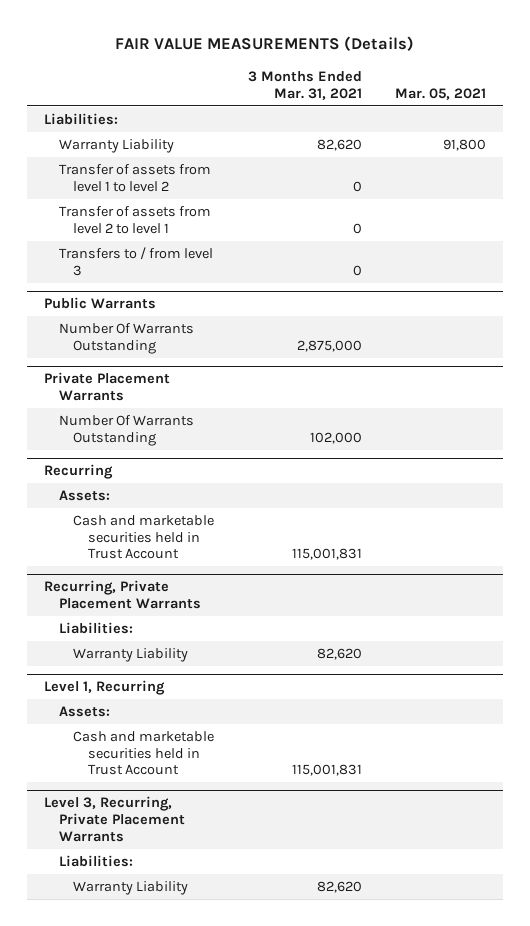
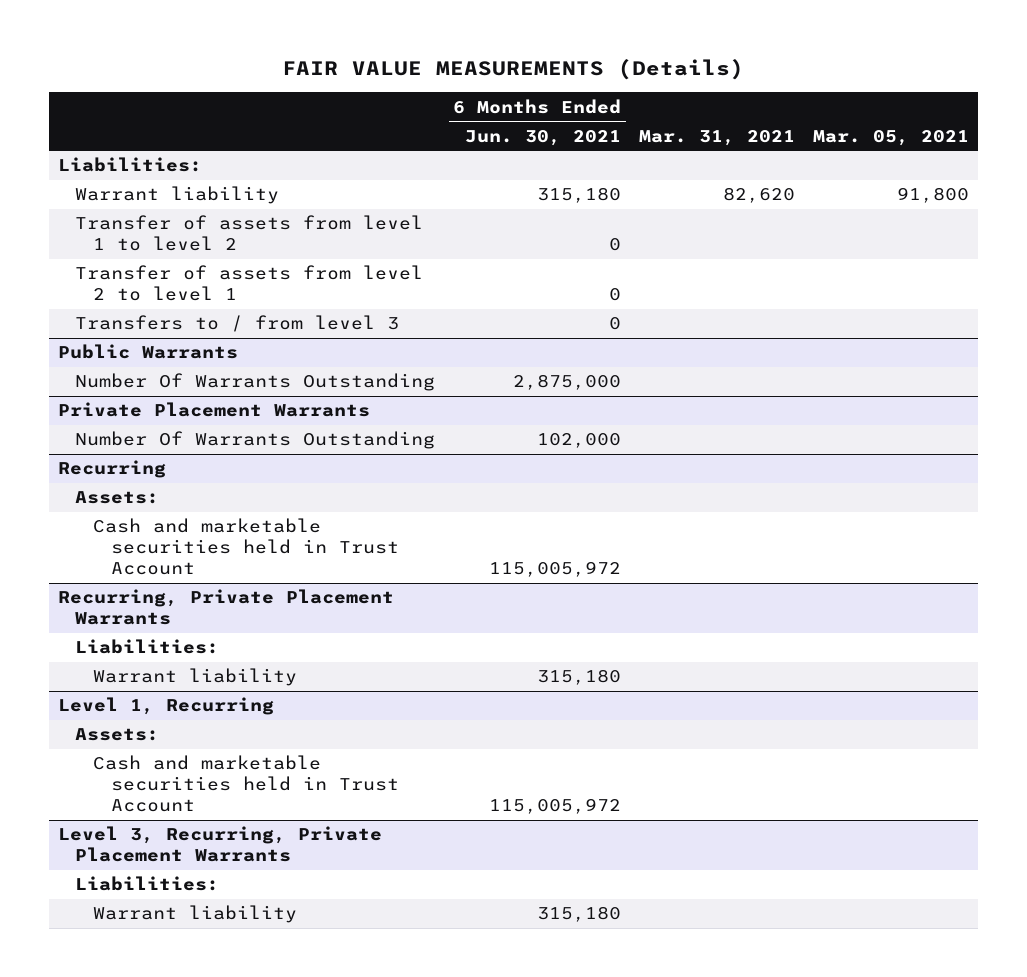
- | 3 Months Ended Mar. 31, 2021 | Mar. 05, 2021
+ | 6 Months Ended Jun. 30, 2021 | Mar. 31, 2021 | Mar. 05, 2021
- Warranty Liability | 82,620 | 91,800
+ Warrant liability | 315,180 | 82,620 | 91,800
@ Recurring, Private Placement Warrants
- Warranty Liability | 82,620 |
+ Warrant liability | 315,180 | |
@ Level 3, Recurring, Private Placement Warrants
- Warranty Liability | 82,620 |
+ Warrant liability | 315,180 | |

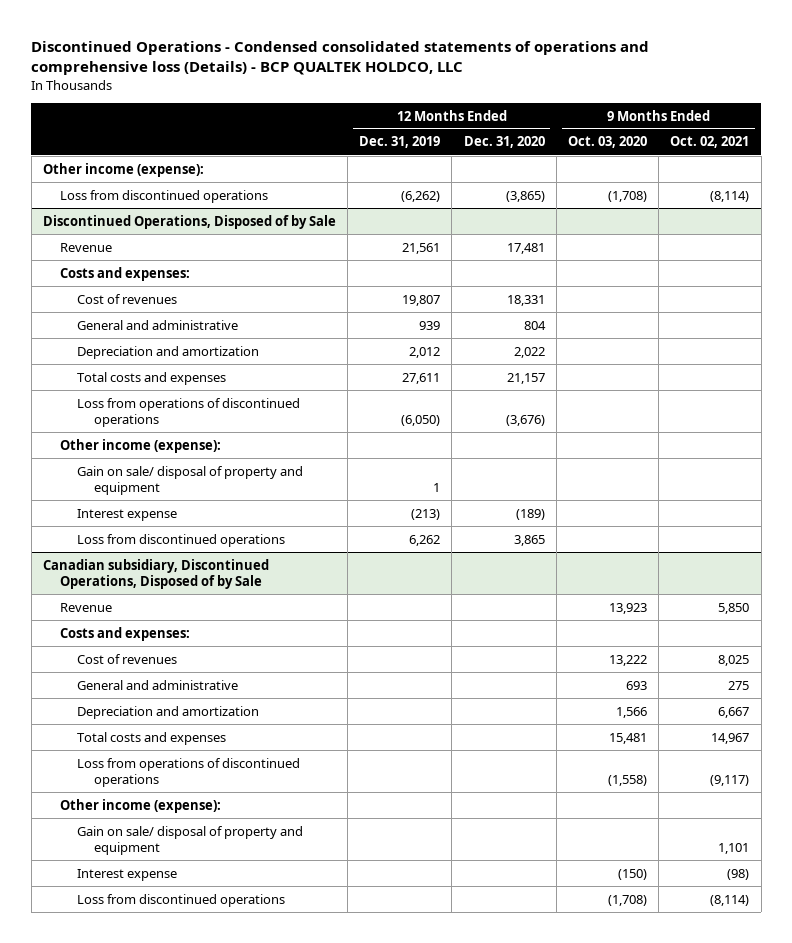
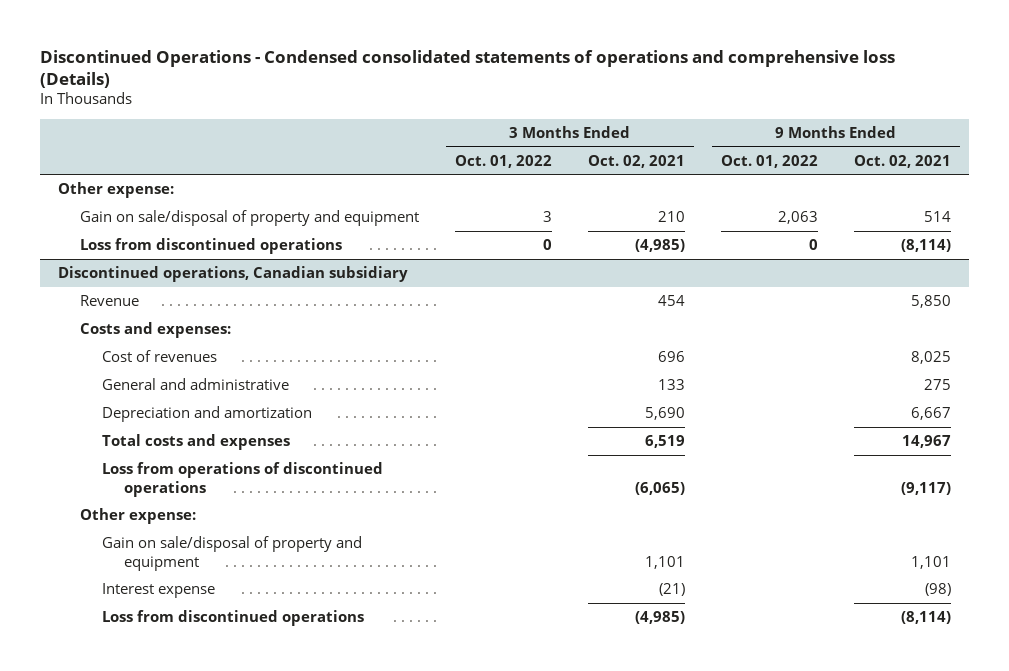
- Discontinued Operations - Condensed consolidated statements of operations and comprehensive loss (Details) - BCP QUALTEK HOLDCO, LLC
+ Discontinued Operations - Condensed consolidated statements of operations and comprehensive loss (Details)
- | 12 Months Ended Dec. 31, 2019 | 12 Months Ended Dec. 31, 2020 | 9 Months Ended Oct. 03, 2020 | 9 Months Ended Oct. 02, 2021
+ | 3 Months Ended Oct. 01, 2022 | 3 Months Ended Oct. 02, 2021 | 9 Months Ended Oct. 01, 2022 | 9 Months Ended Oct. 02, 2021
- Other income (expense):
+ Other expense:
+ Gain on sale/disposal of property and equipment | 3 | 210 | 2,063 | 514
- Discontinued Operations, Disposed of by Sale
- Revenue | 21,561 | 17,481 | |
- Costs and expenses:
- Cost of revenues | 19,807 | 18,331 | |
- General and administrative | 939 | 804 | |
- Depreciation and amortization | 2,012 | 2,022 | |
- Total costs and expenses | 27,611 | 21,157 | |
- Loss from operations of discontinued operations | (6,050) | (3,676) | |
- Other income (expense):
- Gain on sale/ disposal of property and equipment | 1 | | |
- Interest expense | (213) | (189) | |
- Loss from discontinued operations | 6,262 | 3,865 | |
- Canadian subsidiary, Discontinued Operations, Disposed of by Sale
+ Discontinued operations, Canadian subsidiary
- Other income (expense):
- Gain on sale/ disposal of property and equipment | | | | 1,101
+ Other expense:
+ Gain on sale/disposal of property and equipment | | 1,101 | | 1,101

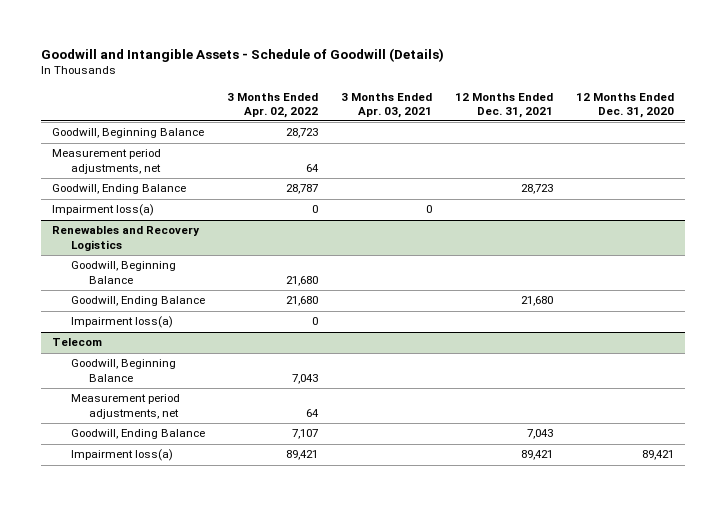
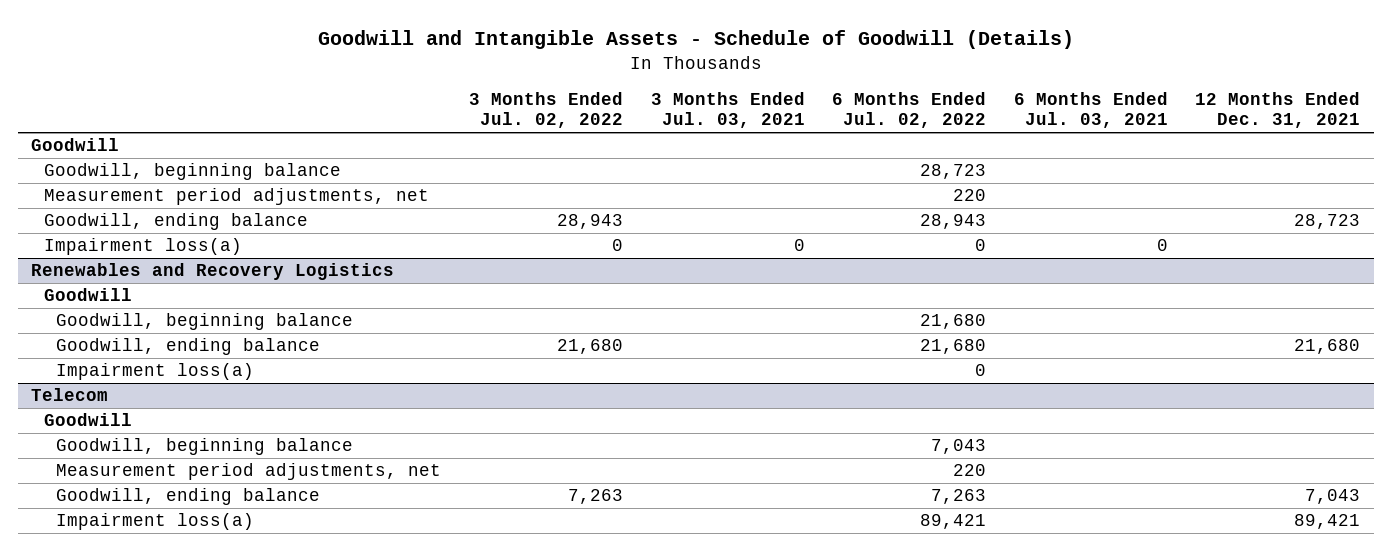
- | 3 Months Ended Apr. 02, 2022 | 3 Months Ended Apr. 03, 2021 | 12 Months Ended Dec. 31, 2021 | 12 Months Ended Dec. 31, 2020
+ | 3 Months Ended Jul. 02, 2022 | 3 Months Ended Jul. 03, 2021 | 6 Months Ended Jul. 02, 2022 | 6 Months Ended Jul. 03, 2021 | 12 Months Ended Dec. 31, 2021
- Goodwill, Beginning Balance | 28,723 | | |
+ Goodwill
+ Goodwill, beginning balance | | | 28,723 | |
- Goodwill, Ending Balance | 28,787 | | 28,723 |
+ Goodwill, ending balance | 28,943 | | 28,943 | | 28,723
@ Renewables and Recovery Logistics
- Goodwill, Beginning Balance | 21,680 | | |
- Goodwill, Ending Balance | 21,680 | | 21,680 |
+ Goodwill
+ Goodwill, beginning balance | | | 21,680 | |
+ Goodwill, ending balance | 21,680 | | 21,680 | | 21,680
@ Telecom
- Goodwill, Beginning Balance | 7,043 | | |
+ Goodwill
+ Goodwill, beginning balance | | | 7,043 | |
- Goodwill, Ending Balance | 7,107 | | 7,043 |
+ Goodwill, ending balance | 7,263 | | 7,263 | | 7,043

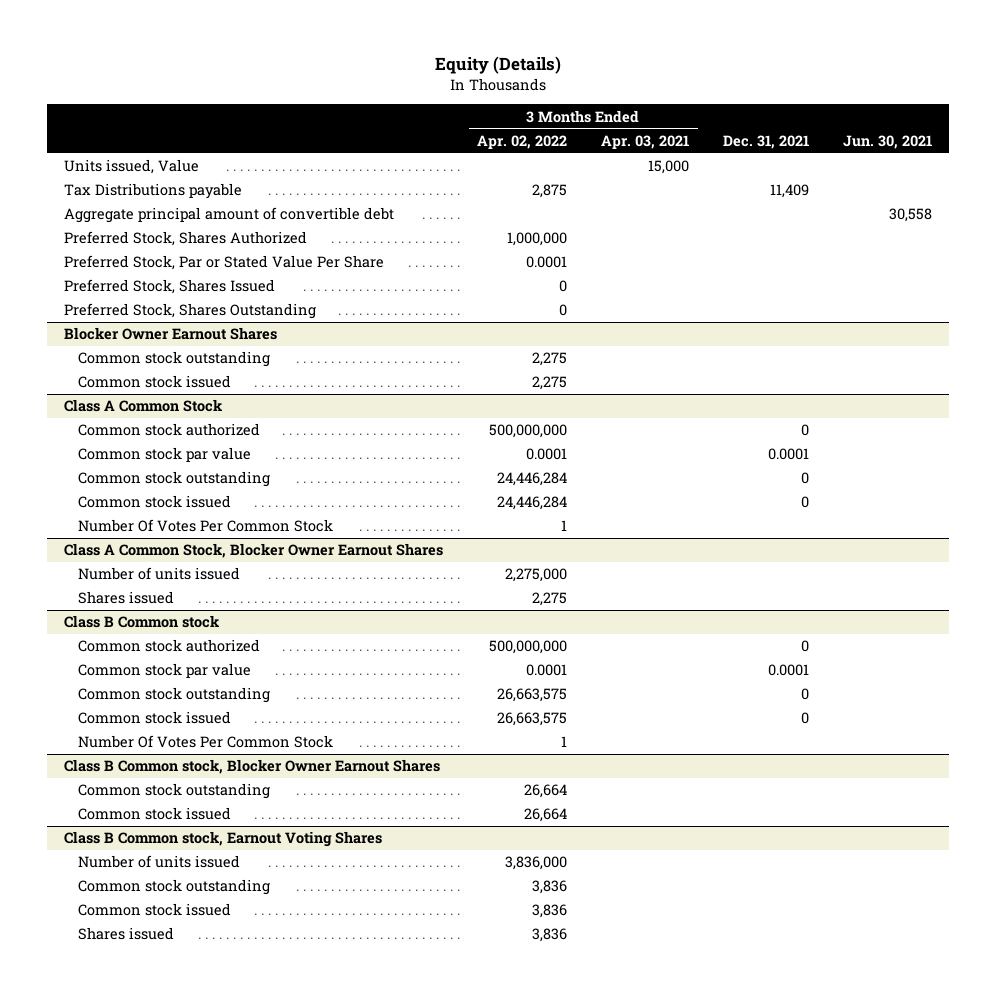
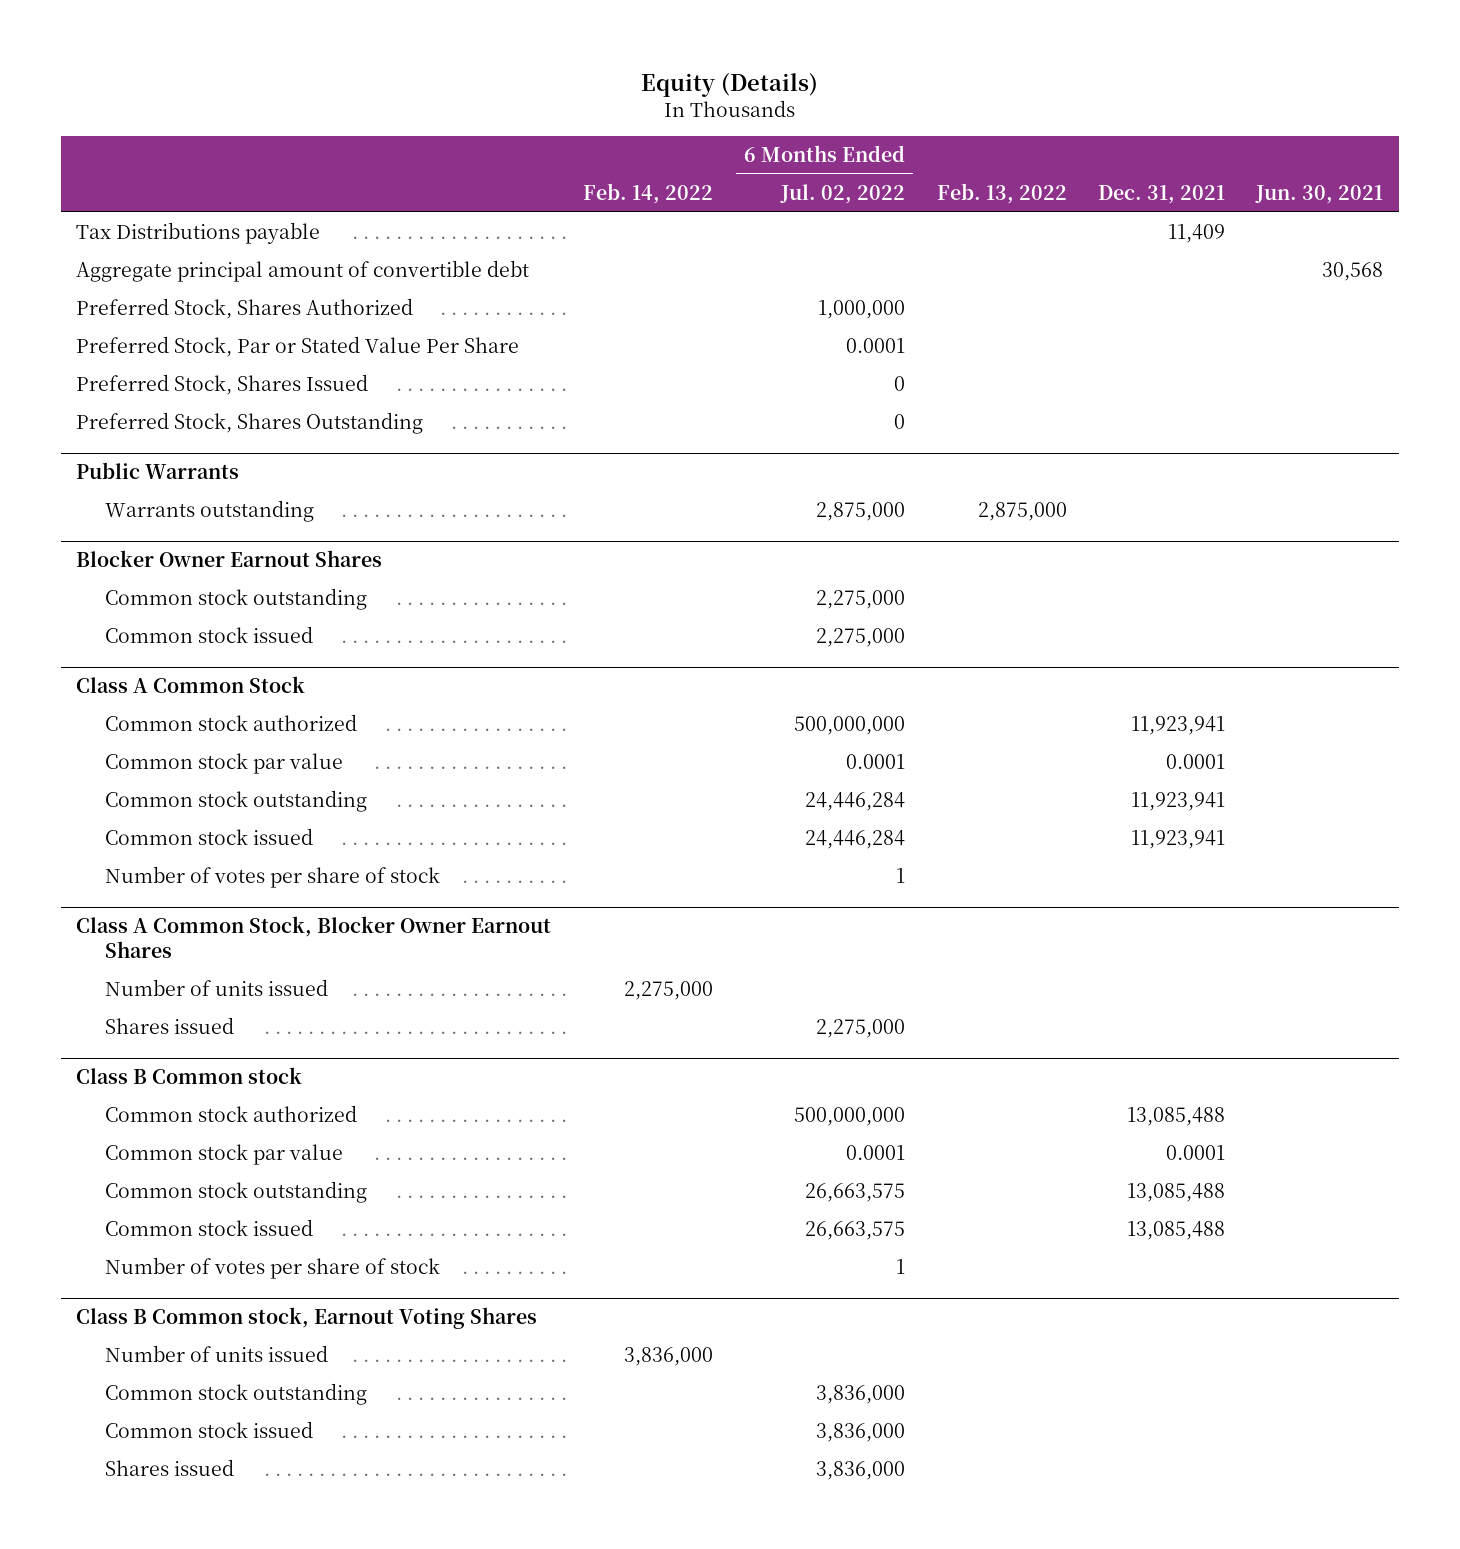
- | 3 Months Ended Apr. 02, 2022 | 3 Months Ended Apr. 03, 2021 | Dec. 31, 2021 | Jun. 30, 2021
+ | Feb. 14, 2022 | 6 Months Ended Jul. 02, 2022 | Feb. 13, 2022 | Dec. 31, 2021 | Jun. 30, 2021
- Units issued, Value | | 15,000 | |
- Aggregate principal amount of convertible debt | | | | 30,558
+ Aggregate principal amount of convertible debt | | | | | 30,568
+ Public Warrants
+ Warrants outstanding | | 2,875,000 | 2,875,000 | |
@ Class A Common Stock
- Common stock authorized | 500,000,000 | | 0 |
+ Common stock authorized | | 500,000,000 | | 11,923,941 |
- Common stock outstanding | 24,446,284 | | 0 |
- Common stock issued | 24,446,284 | | 0 |
- Number Of Votes Per Common Stock | 1 | | |
+ Common stock outstanding | | 24,446,284 | | 11,923,941 |
+ Common stock issued | | 24,446,284 | | 11,923,941 |
+ Number of votes per share of stock | | 1 | | |
@ Class B Common stock
- Common stock authorized | 500,000,000 | | 0 |
+ Common stock authorized | | 500,000,000 | | 13,085,488 |
- Common stock outstanding | 26,663,575 | | 0 |
- Common stock issued | 26,663,575 | | 0 |
- Number Of Votes Per Common Stock | 1 | | |
- Class B Common stock, Blocker Owner Earnout Shares
- Common stock outstanding | 26,664 | | |
- Common stock issued | 26,664 | | |
@ Class B Common stock
+ Common stock outstanding | | 26,663,575 | | 13,085,488 |
+ Common stock issued | | 26,663,575 | | 13,085,488 |
+ Number of votes per share of stock | | 1 | | |

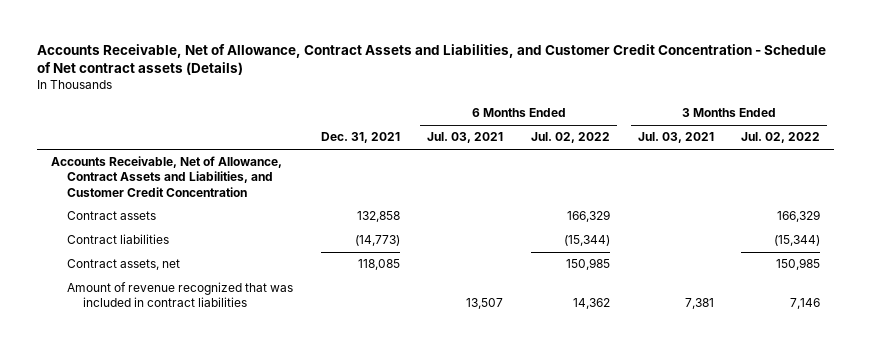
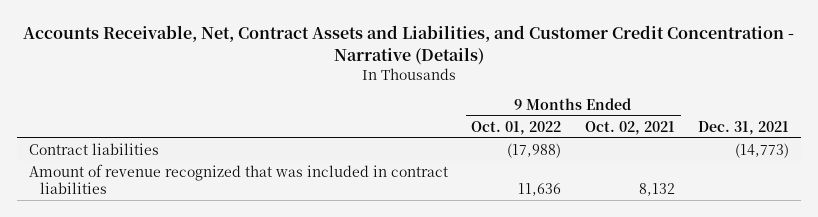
- Accounts Receivable, Net of Allowance, Contract Assets and Liabilities, and Customer Credit Concentration - Schedule of Net contract assets (Details)
+ Accounts Receivable, Net, Contract Assets and Liabilities, and Customer Credit Concentration - Narrative (Details)
- | Dec. 31, 2021 | 6 Months Ended Jul. 03, 2021 | 6 Months Ended Jul. 02, 2022 | 3 Months Ended Jul. 03, 2021 | 3 Months Ended Jul. 02, 2022
+ | 9 Months Ended Oct. 01, 2022 | 9 Months Ended Oct. 02, 2021 | Dec. 31, 2021
- Accounts Receivable, Net of Allowance, Contract Assets and Liabilities, and Customer Credit Concentration
- Contract assets | 132,858 | | 166,329 | | 166,329
- Contract assets, net | 118,085 | | 150,985 | | 150,985

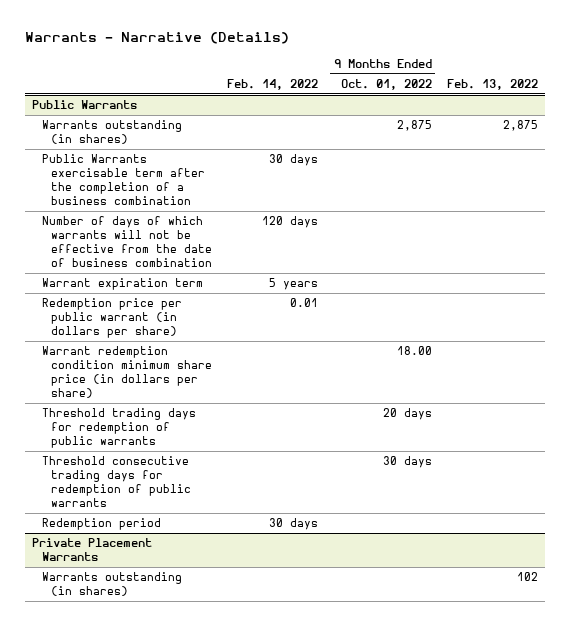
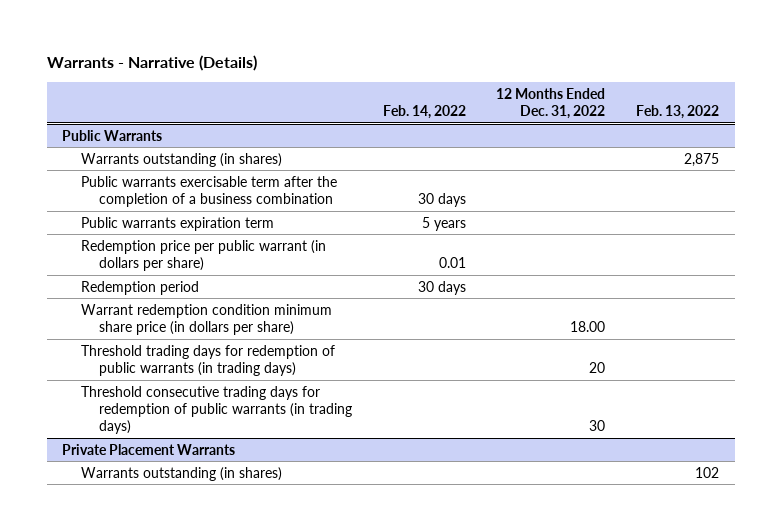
- | Feb. 14, 2022 | 9 Months Ended Oct. 01, 2022 | Feb. 13, 2022
+ | Feb. 14, 2022 | 12 Months Ended Dec. 31, 2022 | Feb. 13, 2022
@ Public Warrants
- Public Warrants exercisable term after the completion of a business combination | 30 days | |
- Number of days of which warrants will not be effective from the date of business combination | 120 days | |
- Warrant expiration term | 5 years | |
+ Public warrants exercisable term after the completion of a business combination | 30 days | |
+ Public warrants expiration term | 5 years | |
- Threshold trading days for redemption of public warrants | | 20 days |
- Threshold consecutive trading days for redemption of public warrants | | 30 days |
moved down: Warrant redemption condition minimum share price (in dollars per share) | | 18.00 |
+ Threshold trading days for redemption of public warrants (in trading days) | | 20 |
+ Threshold consecutive trading days for redemption of public warrants (in trading days) | | 30 |

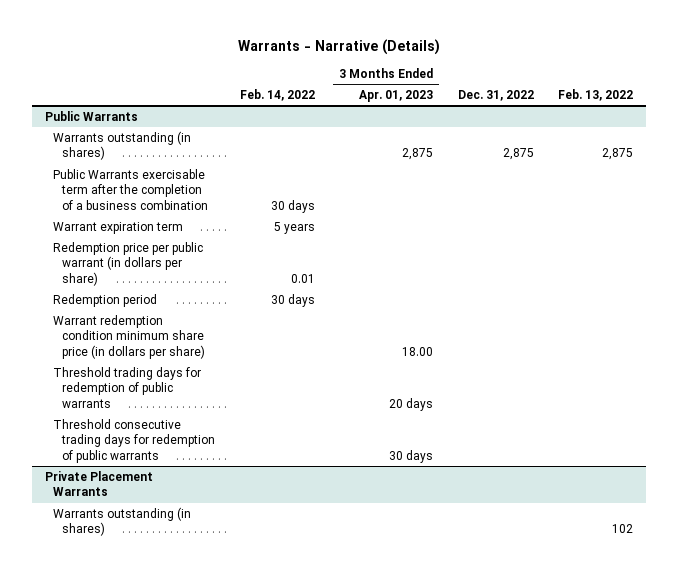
- | Feb. 14, 2022 | 12 Months Ended Dec. 31, 2022 | Feb. 13, 2022
+ | Feb. 14, 2022 | 3 Months Ended Apr. 01, 2023 | Dec. 31, 2022 | Feb. 13, 2022
@ Public Warrants
- Public warrants exercisable term after the completion of a business combination | 30 days | |
- Public warrants expiration term | 5 years | |
+ Public Warrants exercisable term after the completion of a business combination | 30 days | | |
+ Warrant expiration term | 5 years | | |
- Threshold trading days for redemption of public warrants (in trading days) | | 20 |
- Threshold consecutive trading days for redemption of public warrants (in trading days) | | 30 |
+ Threshold trading days for redemption of public warrants | | 20 days | |
+ Threshold consecutive trading days for redemption of public warrants | | 30 days | |

